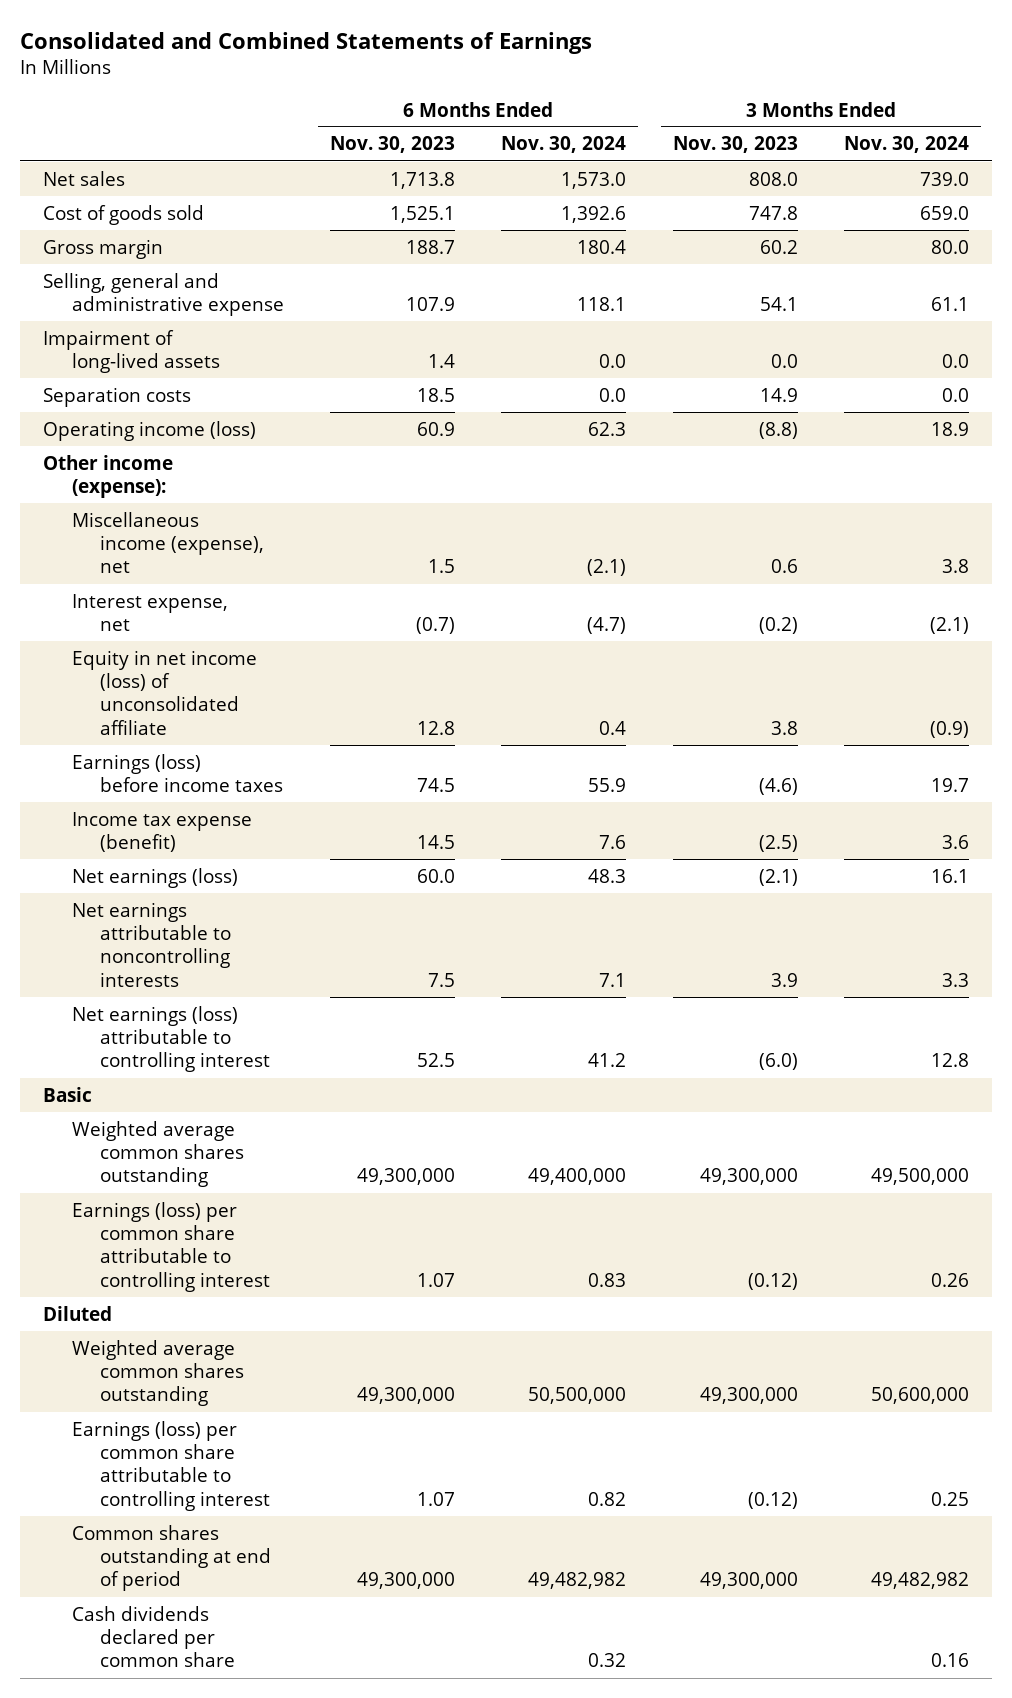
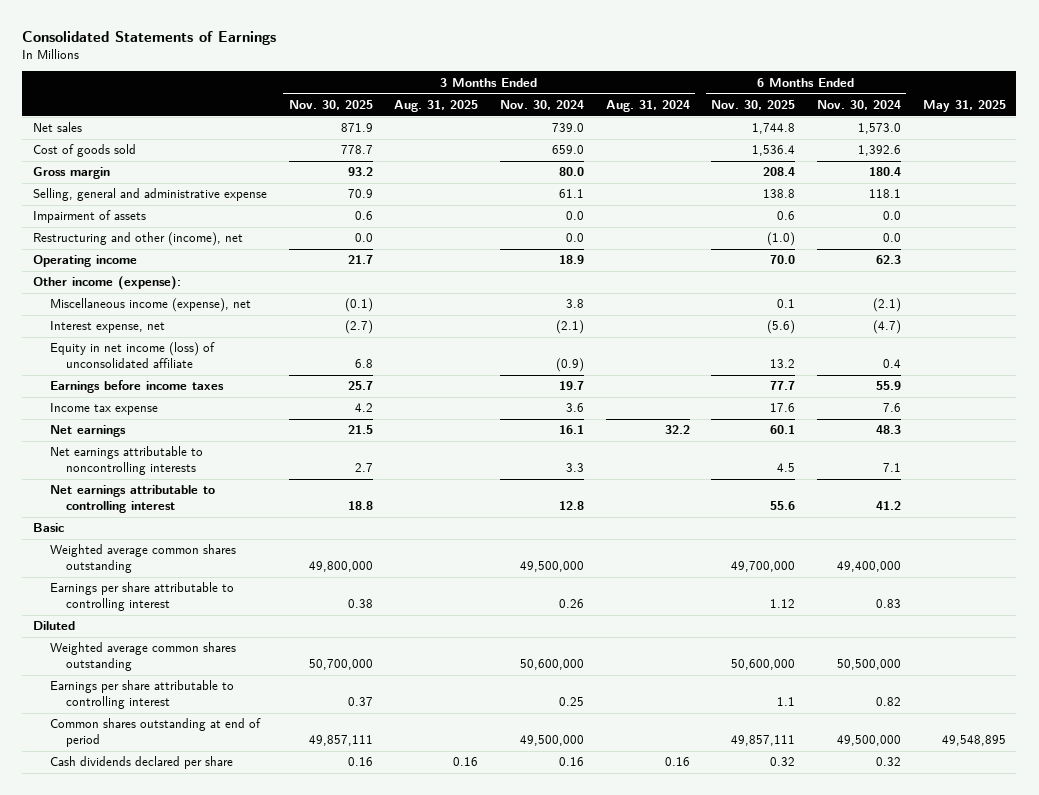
- Consolidated and Combined Statements of Earnings
+ Consolidated Statements of Earnings
- | 6 Months Ended Nov. 30, 2023 | 6 Months Ended Nov. 30, 2024 | 3 Months Ended Nov. 30, 2023 | 3 Months Ended Nov. 30, 2024
+ | 3 Months Ended Nov. 30, 2025 | 3 Months Ended Aug. 31, 2025 | 3 Months Ended Nov. 30, 2024 | 3 Months Ended Aug. 31, 2024 | 6 Months Ended Nov. 30, 2025 | 6 Months Ended Nov. 30, 2024 | May 31, 2025
- Impairment of long-lived assets | 1.4 | 0.0 | 0.0 | 0.0
- Separation costs | 18.5 | 0.0 | 14.9 | 0.0
- Operating income (loss) | 60.9 | 62.3 | (8.8) | 18.9
+ Impairment of assets | 0.6 | | 0.0 | | 0.6 | 0.0 |
+ Restructuring and other (income), net | 0.0 | | 0.0 | | (1.0) | 0.0 |
+ Operating income | 21.7 | | 18.9 | | 70.0 | 62.3 |
- Earnings (loss) before income taxes | 74.5 | 55.9 | (4.6) | 19.7
- Income tax expense (benefit) | 14.5 | 7.6 | (2.5) | 3.6
- Net earnings (loss) | 60.0 | 48.3 | (2.1) | 16.1
+ Earnings before income taxes | 25.7 | | 19.7 | | 77.7 | 55.9 |
+ Income tax expense | 4.2 | | 3.6 | | 17.6 | 7.6 |
+ Net earnings | 21.5 | | 16.1 | 32.2 | 60.1 | 48.3 |
- Net earnings (loss) attributable to controlling interest | 52.5 | 41.2 | (6.0) | 12.8
+ Net earnings attributable to controlling interest | 18.8 | | 12.8 | | 55.6 | 41.2 |
- Earnings (loss) per common share attributable to controlling interest | 1.07 | 0.83 | (0.12) | 0.26
+ Earnings per share attributable to controlling interest | 0.38 | | 0.26 | | 1.12 | 0.83 |
- Earnings (loss) per common share attributable to controlling interest | 1.07 | 0.82 | (0.12) | 0.25
- Common shares outstanding at end of period | 49,300,000 | 49,482,982 | 49,300,000 | 49,482,982
- Cash dividends declared per common share | | 0.32 | | 0.16
+ Earnings per share attributable to controlling interest | 0.37 | | 0.25 | | 1.1 | 0.82 |
+ Common shares outstanding at end of period | 49,857,111 | | 49,500,000 | | 49,857,111 | 49,500,000 | 49,548,895
+ Cash dividends declared per share | 0.16 | 0.16 | 0.16 | 0.16 | 0.32 | 0.32 |

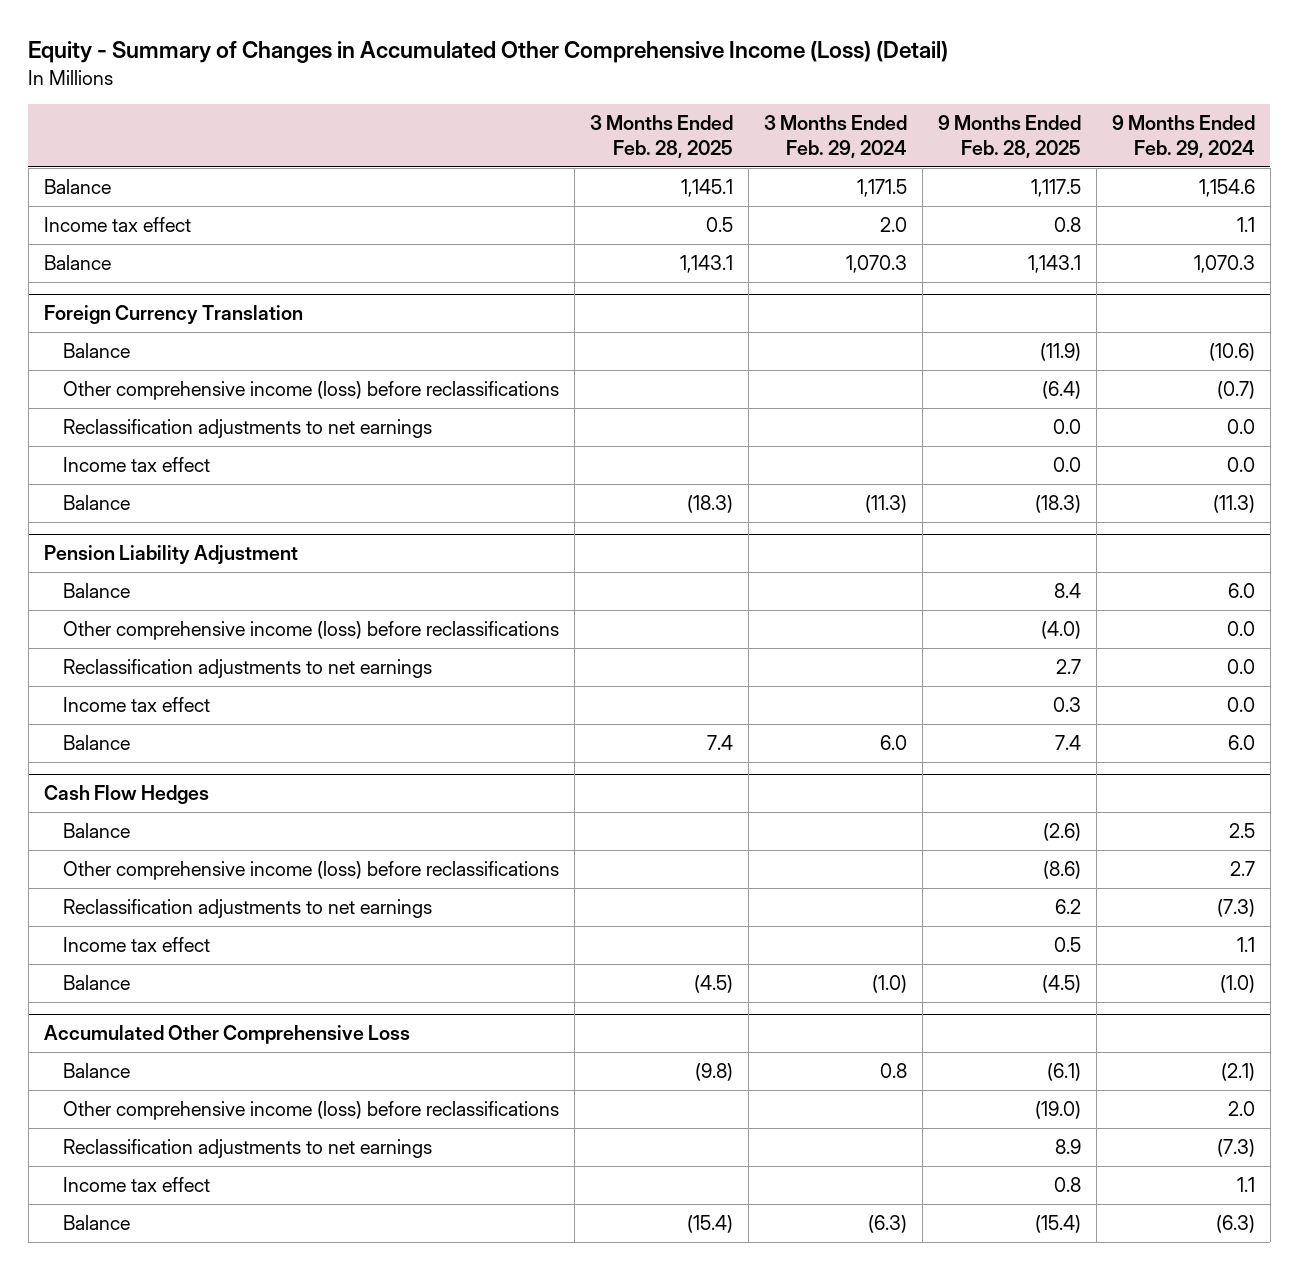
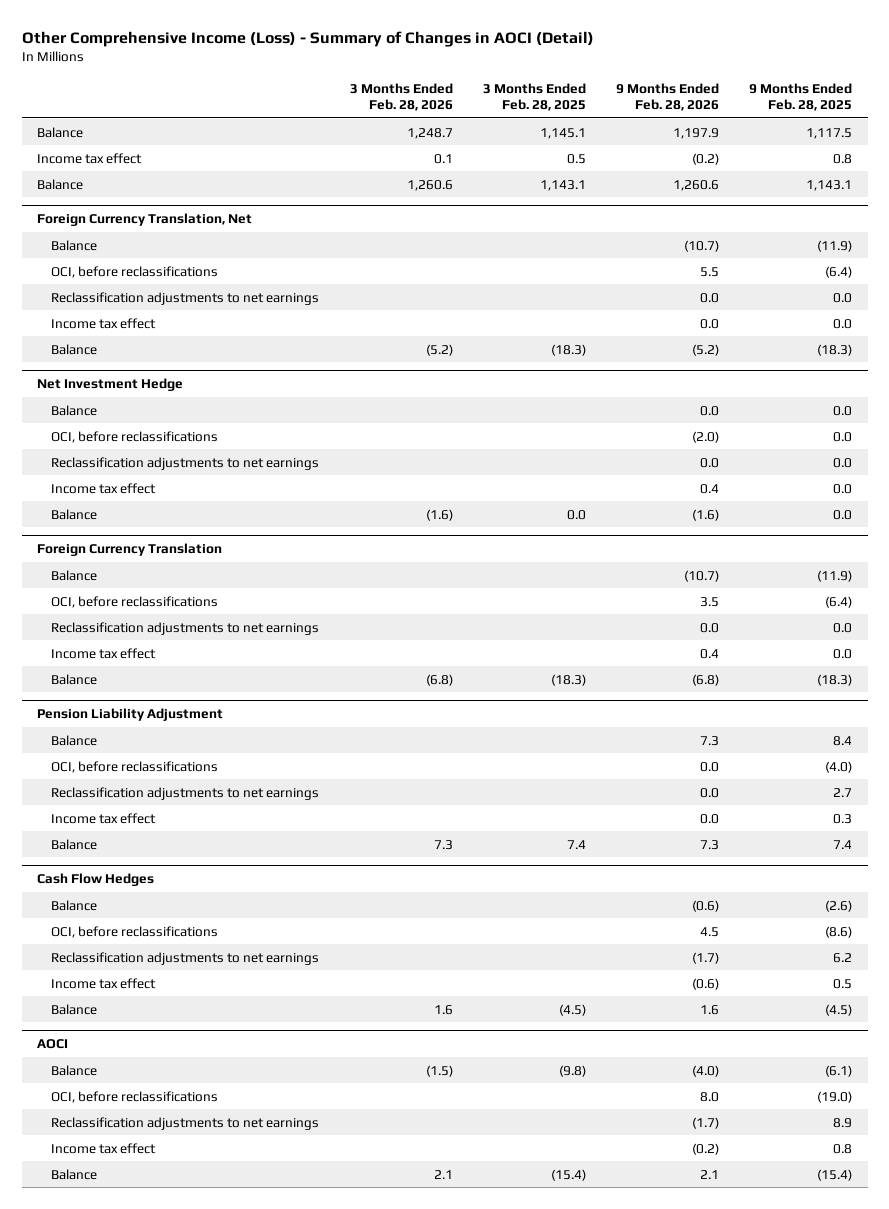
- Equity - Summary of Changes in Accumulated Other Comprehensive Income (Loss) (Detail)
+ Other Comprehensive Income (Loss) - Summary of Changes in AOCI (Detail)
- | 3 Months Ended Feb. 28, 2025 | 3 Months Ended Feb. 29, 2024 | 9 Months Ended Feb. 28, 2025 | 9 Months Ended Feb. 29, 2024
+ | 3 Months Ended Feb. 28, 2026 | 3 Months Ended Feb. 28, 2025 | 9 Months Ended Feb. 28, 2026 | 9 Months Ended Feb. 28, 2025
+ Foreign Currency Translation, Net
+ Balance | | | (10.7) | (11.9)
+ OCI, before reclassifications | | | 5.5 | (6.4)
+ Reclassification adjustments to net earnings | | | 0.0 | 0.0
+ Income tax effect | | | 0.0 | 0.0
+ Balance | (5.2) | (18.3) | (5.2) | (18.3)
+ Net Investment Hedge
+ Balance | | | 0.0 | 0.0
+ OCI, before reclassifications | | | (2.0) | 0.0
+ Reclassification adjustments to net earnings | | | 0.0 | 0.0
+ Income tax effect | | | 0.4 | 0.0
+ Balance | (1.6) | 0.0 | (1.6) | 0.0
@ Foreign Currency Translation
- Other comprehensive income (loss) before reclassifications | | | (6.4) | (0.7)
+ OCI, before reclassifications | | | 3.5 | (6.4)
@ Pension Liability Adjustment
- Other comprehensive income (loss) before reclassifications | | | (4.0) | 0.0
+ OCI, before reclassifications | | | 0.0 | (4.0)
@ Cash Flow Hedges
- Other comprehensive income (loss) before reclassifications | | | (8.6) | 2.7
+ OCI, before reclassifications | | | 4.5 | (8.6)
- Accumulated Other Comprehensive Loss
+ AOCI
- Other comprehensive income (loss) before reclassifications | | | (19.0) | 2.0
+ OCI, before reclassifications | | | 8.0 | (19.0)

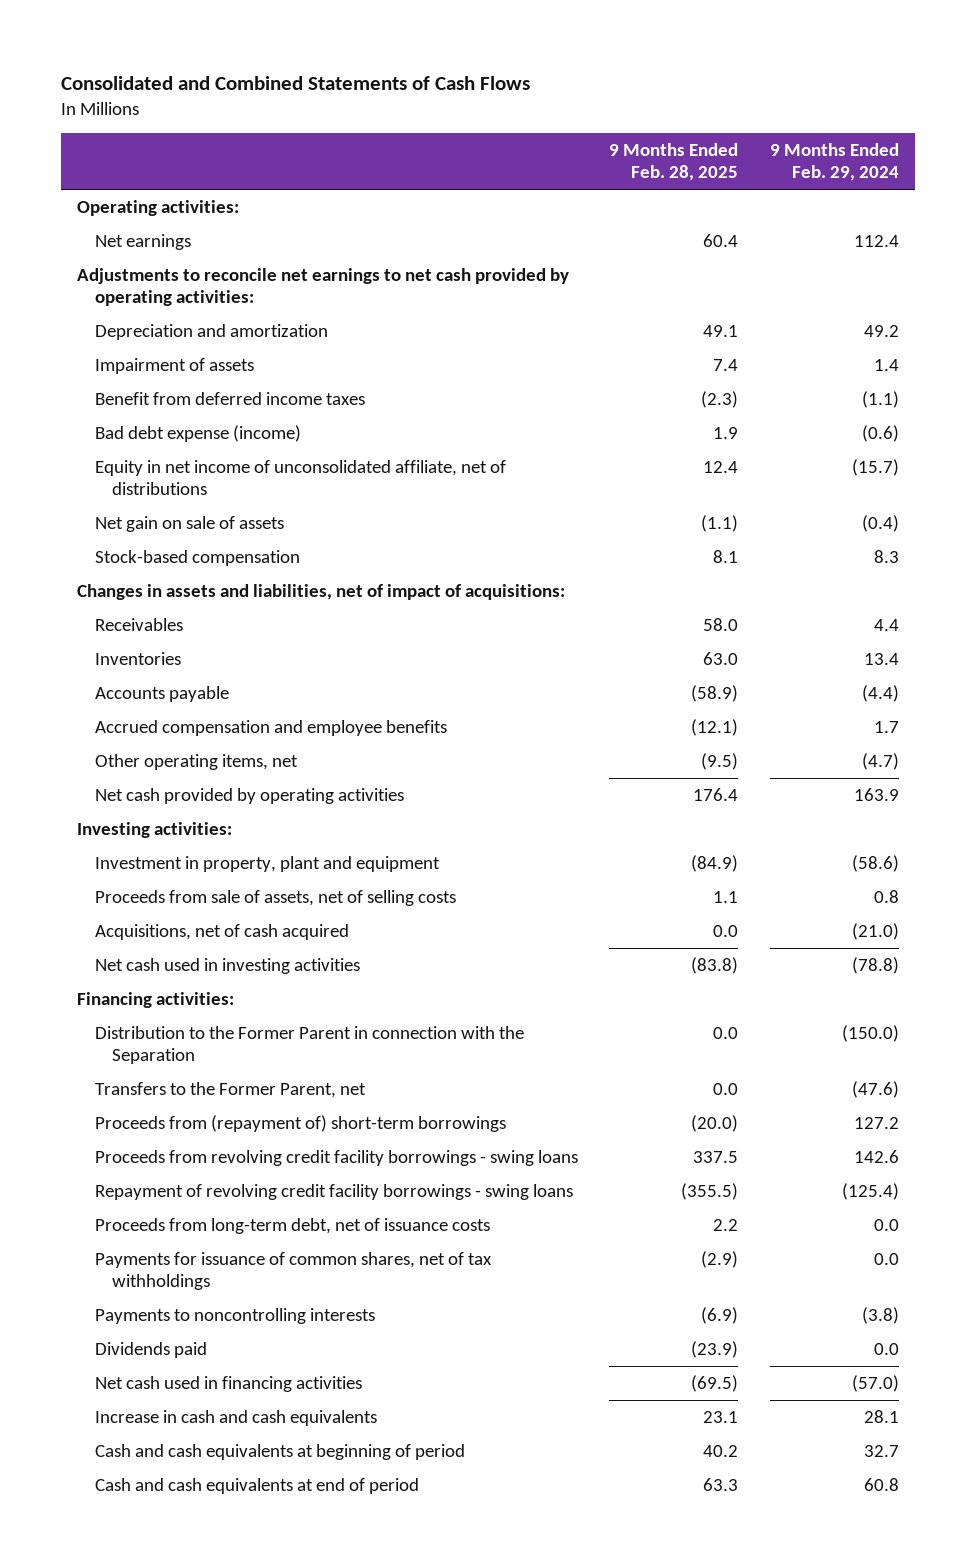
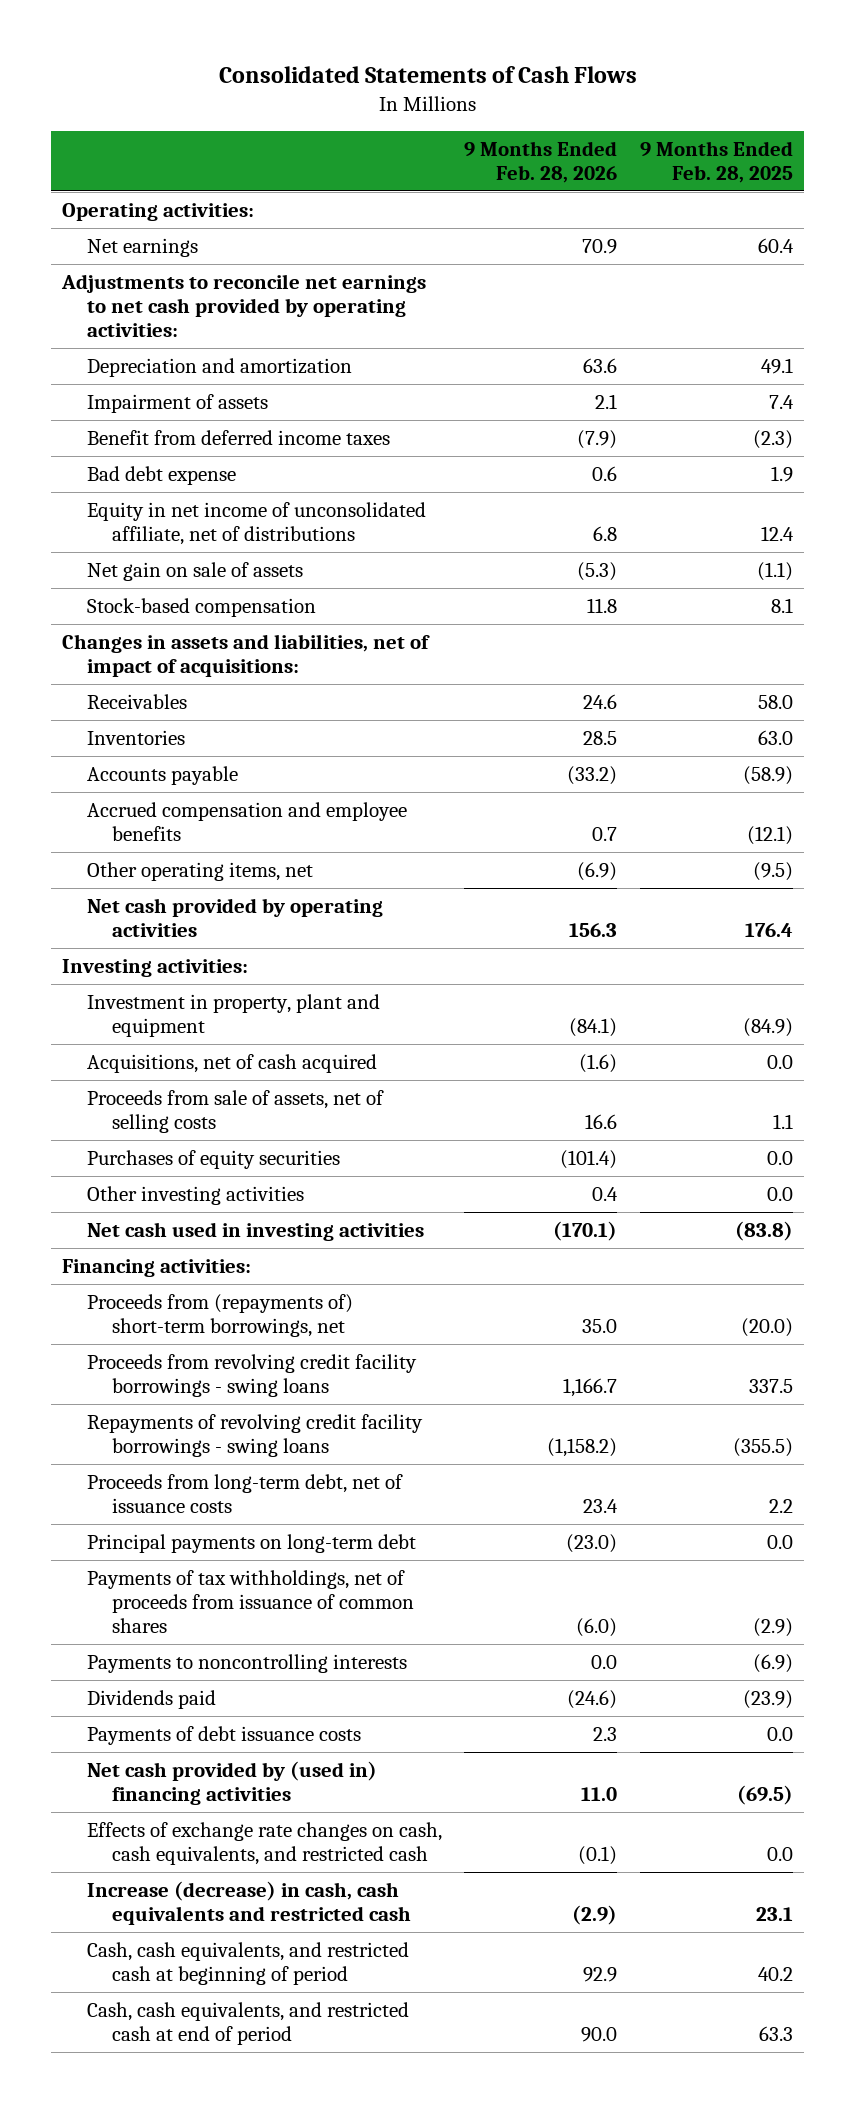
- Consolidated and Combined Statements of Cash Flows
+ Consolidated Statements of Cash Flows
- | 9 Months Ended Feb. 28, 2025 | 9 Months Ended Feb. 29, 2024
+ | 9 Months Ended Feb. 28, 2026 | 9 Months Ended Feb. 28, 2025
- Bad debt expense (income) | 1.9 | (0.6)
+ Bad debt expense | 0.6 | 1.9
moved down: Proceeds from sale of assets, net of selling costs | 16.6 | 1.1
+ Purchases of equity securities | (101.4) | 0.0
+ Other investing activities | 0.4 | 0.0
- Distribution to the Former Parent in connection with the Separation | 0.0 | (150.0)
- Transfers to the Former Parent, net | 0.0 | (47.6)
- Proceeds from (repayment of) short-term borrowings | (20.0) | 127.2
+ Proceeds from (repayments of) short-term borrowings, net | 35.0 | (20.0)
- Repayment of revolving credit facility borrowings - swing loans | (355.5) | (125.4)
+ Repayments of revolving credit facility borrowings - swing loans | (1,158.2) | (355.5)
- Payments for issuance of common shares, net of tax withholdings | (2.9) | 0.0
+ Principal payments on long-term debt | (23.0) | 0.0
+ Payments of tax withholdings, net of proceeds from issuance of common shares | (6.0) | (2.9)
- Net cash used in financing activities | (69.5) | (57.0)
- Increase in cash and cash equivalents | 23.1 | 28.1
- Cash and cash equivalents at beginning of period | 40.2 | 32.7
- Cash and cash equivalents at end of period | 63.3 | 60.8
+ Payments of debt issuance costs | 2.3 | 0.0
+ Net cash provided by (used in) financing activities | 11.0 | (69.5)
+ Effects of exchange rate changes on cash, cash equivalents, and restricted cash | (0.1) | 0.0
+ Increase (decrease) in cash, cash equivalents and restricted cash | (2.9) | 23.1
+ Cash, cash equivalents, and restricted cash at beginning of period | 92.9 | 40.2
+ Cash, cash equivalents, and restricted cash at end of period | 90.0 | 63.3

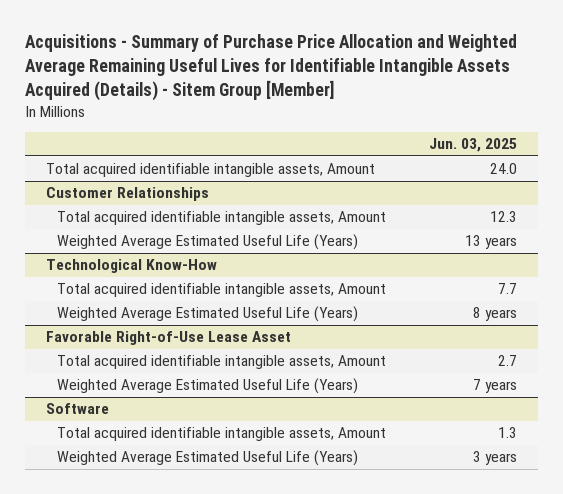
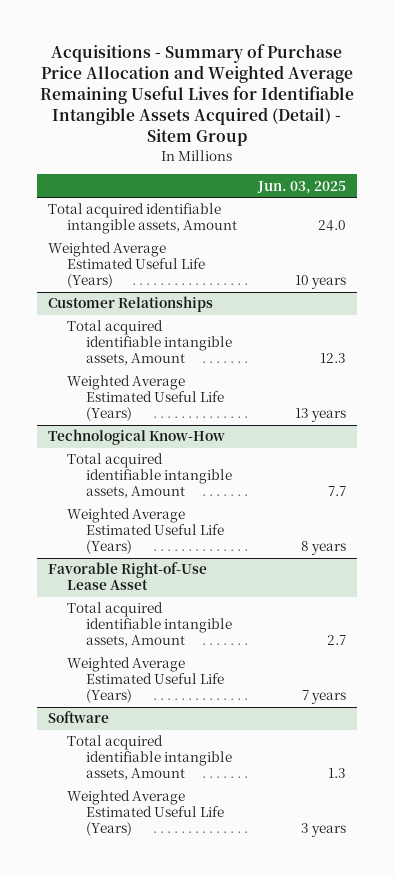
- Acquisitions - Summary of Purchase Price Allocation and Weighted Average Remaining Useful Lives for Identifiable Intangible Assets Acquired (Details) - Sitem Group [Member]
+ Acquisitions - Summary of Purchase Price Allocation and Weighted Average Remaining Useful Lives for Identifiable Intangible Assets Acquired (Detail) - Sitem Group
+ Weighted Average Estimated Useful Life (Years) | 10 years

